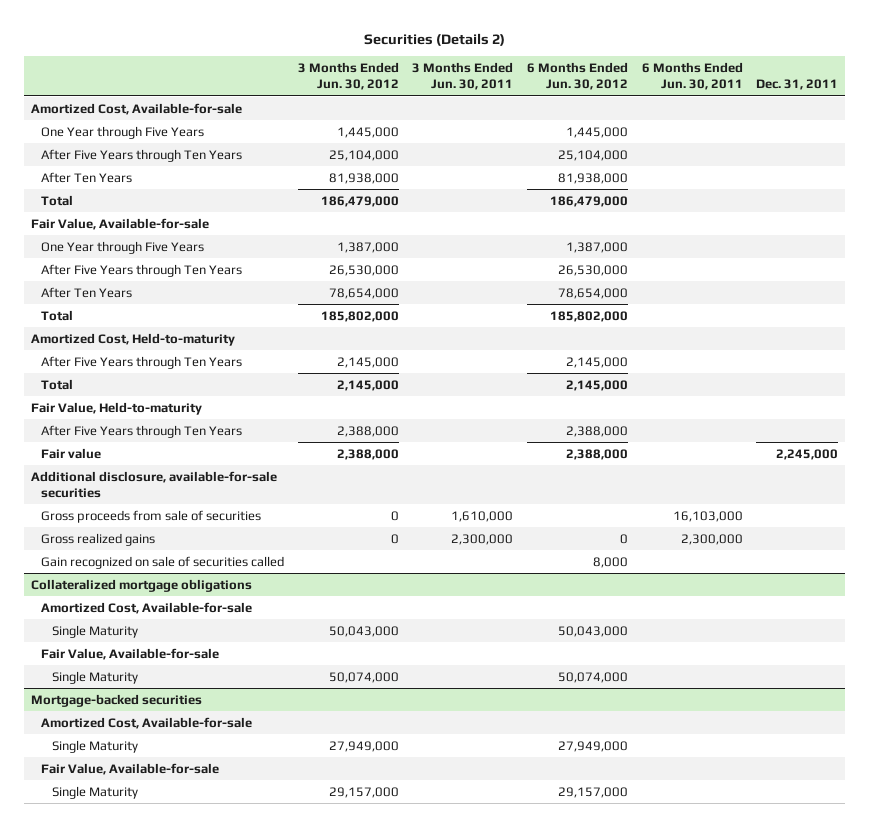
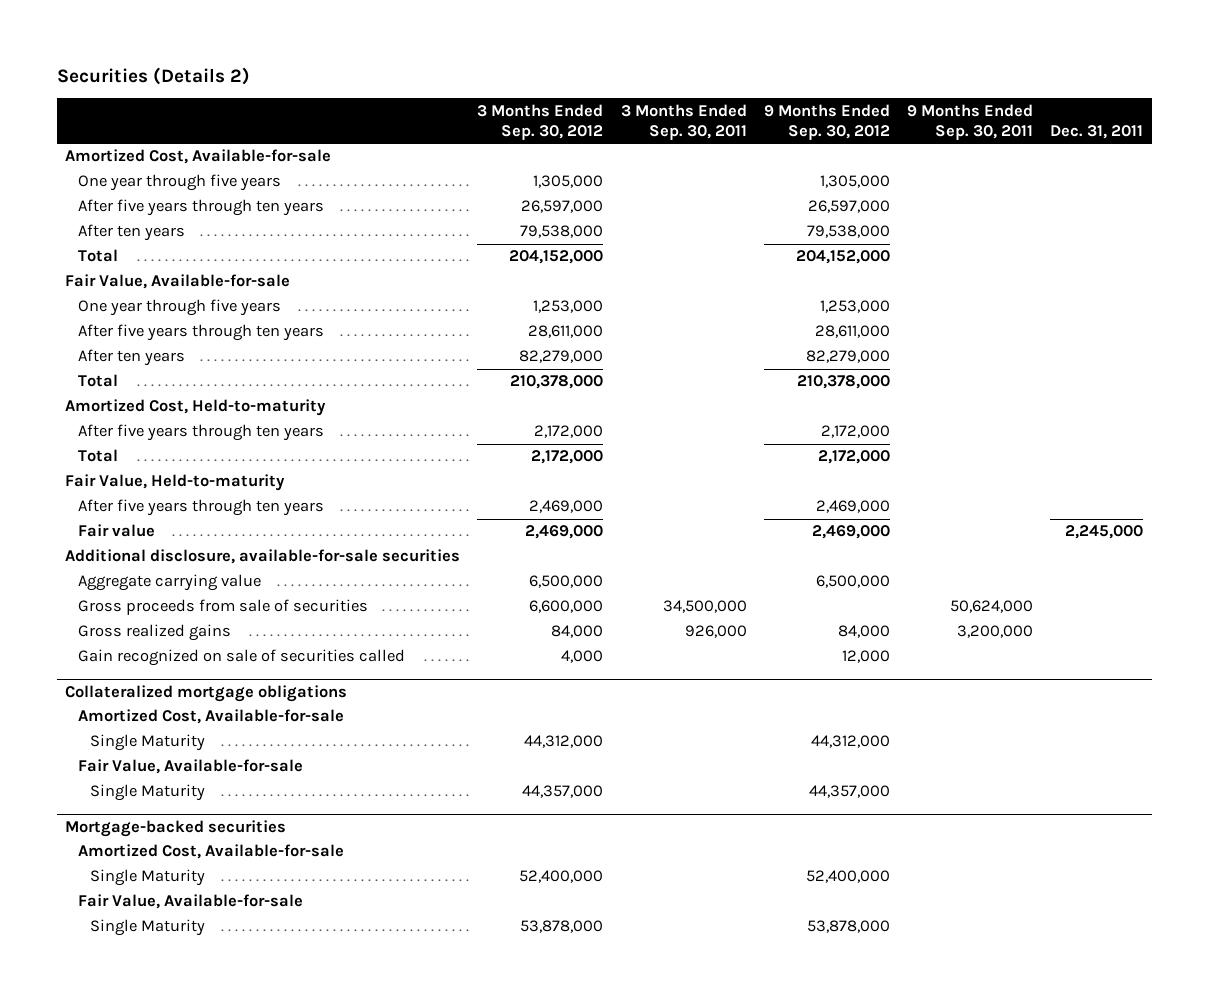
- | 3 Months Ended Jun. 30, 2012 | 3 Months Ended Jun. 30, 2011 | 6 Months Ended Jun. 30, 2012 | 6 Months Ended Jun. 30, 2011 | Dec. 31, 2011
+ | 3 Months Ended Sep. 30, 2012 | 3 Months Ended Sep. 30, 2011 | 9 Months Ended Sep. 30, 2012 | 9 Months Ended Sep. 30, 2011 | Dec. 31, 2011
- One Year through Five Years | 1,445,000 | | 1,445,000 | |
- After Five Years through Ten Years | 25,104,000 | | 25,104,000 | |
- After Ten Years | 81,938,000 | | 81,938,000 | |
+ One year through five years | 1,305,000 | | 1,305,000 | |
+ After five years through ten years | 26,597,000 | | 26,597,000 | |
+ After ten years | 79,538,000 | | 79,538,000 | |
- One Year through Five Years | 1,387,000 | | 1,387,000 | |
- After Five Years through Ten Years | 26,530,000 | | 26,530,000 | |
- After Ten Years | 78,654,000 | | 78,654,000 | |
+ One year through five years | 1,253,000 | | 1,253,000 | |
+ After five years through ten years | 28,611,000 | | 28,611,000 | |
+ After ten years | 82,279,000 | | 82,279,000 | |
- After Five Years through Ten Years | 2,145,000 | | 2,145,000 | |
+ After five years through ten years | 2,172,000 | | 2,172,000 | |
- After Five Years through Ten Years | 2,388,000 | | 2,388,000 | |
+ After five years through ten years | 2,469,000 | | 2,469,000 | |
+ Aggregate carrying value | 6,500,000 | | 6,500,000 | |

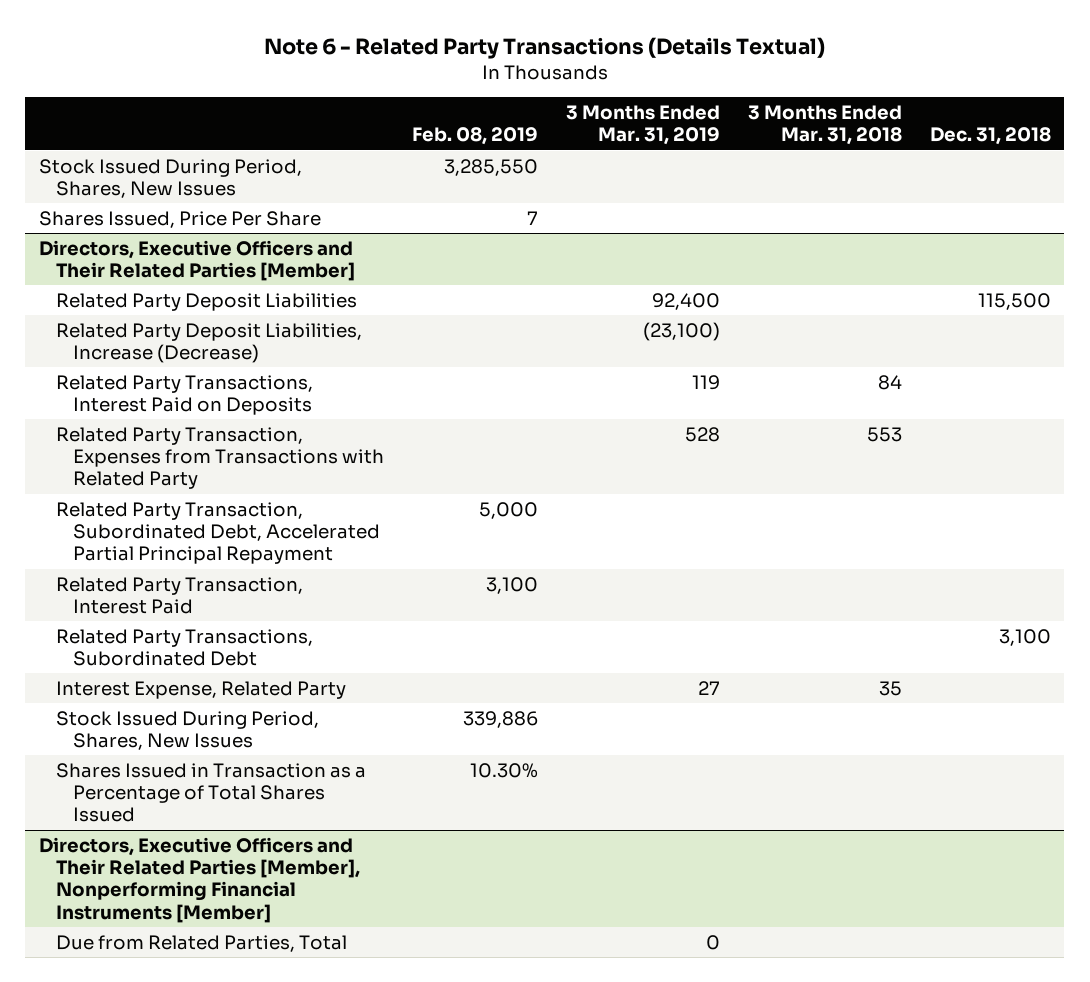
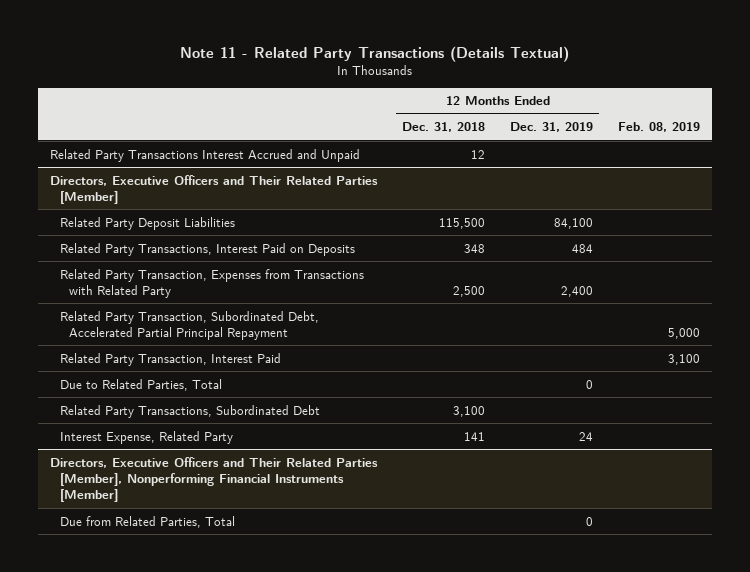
- Note 6 - Related Party Transactions (Details Textual)
+ Note 11 - Related Party Transactions (Details Textual)
- | Feb. 08, 2019 | 3 Months Ended Mar. 31, 2019 | 3 Months Ended Mar. 31, 2018 | Dec. 31, 2018
+ | 12 Months Ended Dec. 31, 2018 | 12 Months Ended Dec. 31, 2019 | Feb. 08, 2019
- Stock Issued During Period, Shares, New Issues | 3,285,550 | | |
- Shares Issued, Price Per Share | 7 | | |
+ Related Party Transactions Interest Accrued and Unpaid | 12 | |
@ Directors, Executive Officers and Their Related Parties [Member]
- Related Party Deposit Liabilities, Increase (Decrease) | | (23,100) | |
+ Due to Related Parties, Total | | 0 |
- Stock Issued During Period, Shares, New Issues | 339,886 | | |
- Shares Issued in Transaction as a Percentage of Total Shares Issued | 10.30% | | |

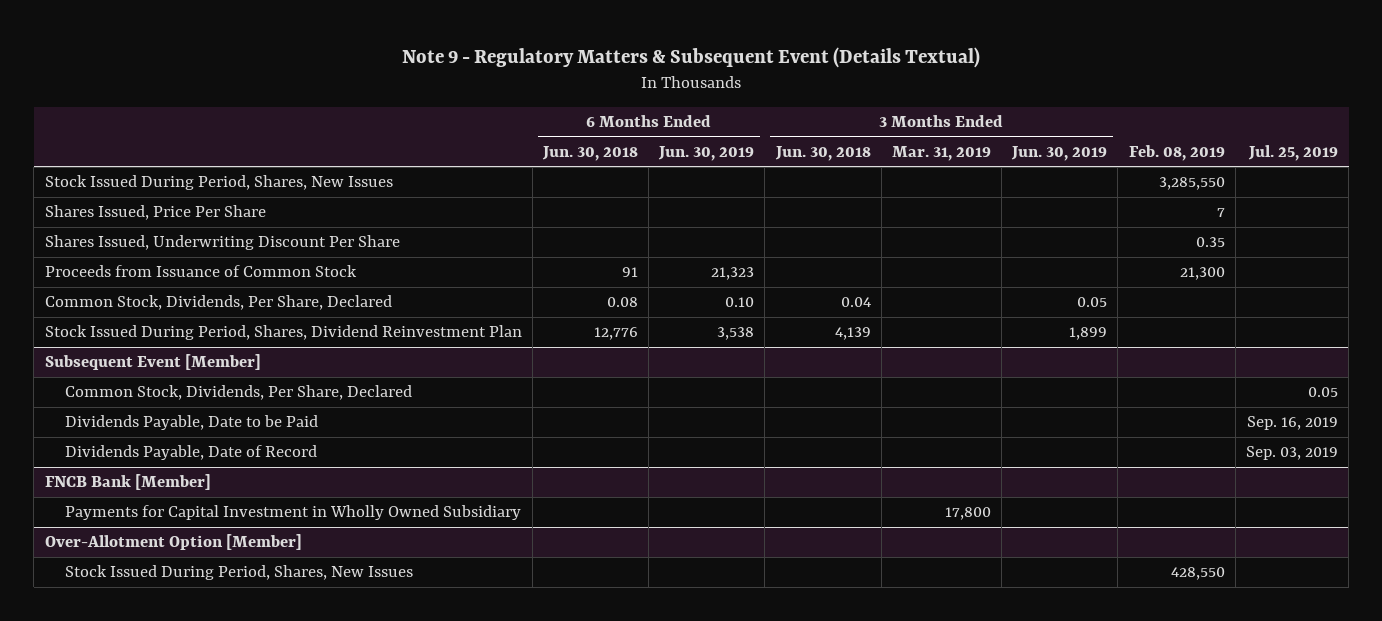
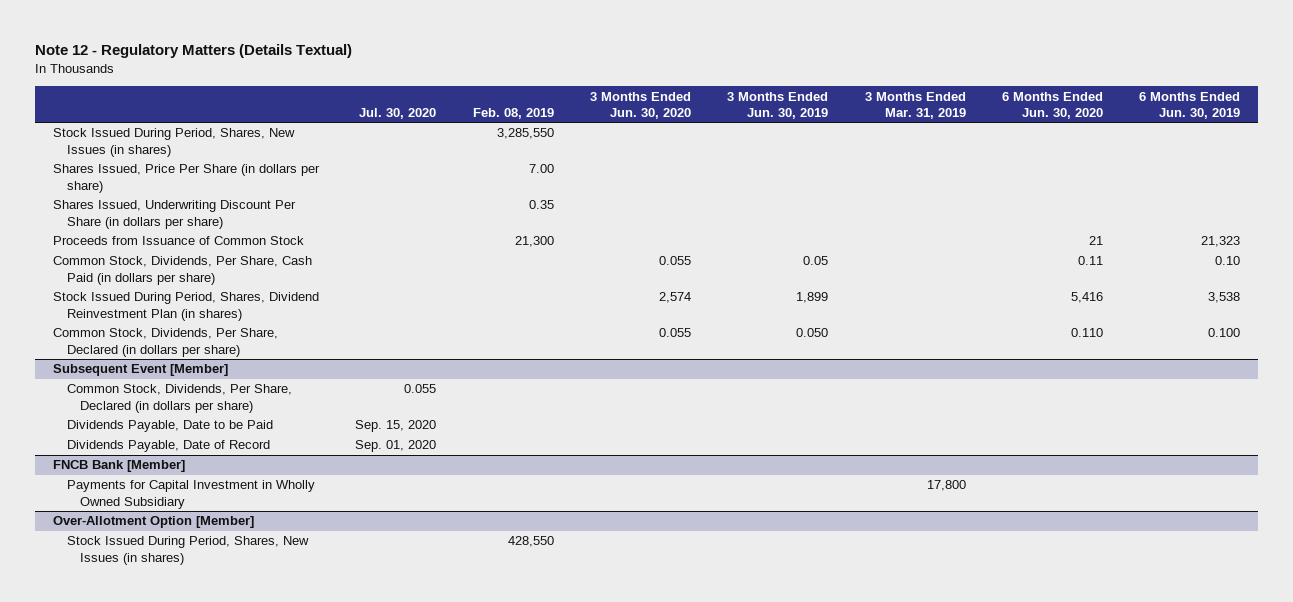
- Note 9 - Regulatory Matters & Subsequent Event (Details Textual)
+ Note 12 - Regulatory Matters (Details Textual)
- | 6 Months Ended Jun. 30, 2018 | 6 Months Ended Jun. 30, 2019 | 3 Months Ended Jun. 30, 2018 | 3 Months Ended Mar. 31, 2019 | 3 Months Ended Jun. 30, 2019 | Feb. 08, 2019 | Jul. 25, 2019
+ | Jul. 30, 2020 | Feb. 08, 2019 | 3 Months Ended Jun. 30, 2020 | 3 Months Ended Jun. 30, 2019 | 3 Months Ended Mar. 31, 2019 | 6 Months Ended Jun. 30, 2020 | 6 Months Ended Jun. 30, 2019
- Stock Issued During Period, Shares, New Issues | | | | | | 3,285,550 |
- Shares Issued, Price Per Share | | | | | | 7 |
- Shares Issued, Underwriting Discount Per Share | | | | | | 0.35 |
+ Stock Issued During Period, Shares, New Issues (in shares) | | 3,285,550 | | | | |
+ Shares Issued, Price Per Share (in dollars per share) | | 7.00 | | | | |
+ Shares Issued, Underwriting Discount Per Share (in dollars per share) | | 0.35 | | | | |
- Common Stock, Dividends, Per Share, Declared | 0.08 | 0.10 | 0.04 | | 0.05 | |
- Stock Issued During Period, Shares, Dividend Reinvestment Plan | 12,776 | 3,538 | 4,139 | | 1,899 | |
+ Common Stock, Dividends, Per Share, Cash Paid (in dollars per share) | | | 0.055 | 0.05 | | 0.11 | 0.10
+ Stock Issued During Period, Shares, Dividend Reinvestment Plan (in shares) | | | 2,574 | 1,899 | | 5,416 | 3,538
+ Common Stock, Dividends, Per Share, Declared (in dollars per share) | | | 0.055 | 0.050 | | 0.110 | 0.100
@ Subsequent Event [Member]
- Common Stock, Dividends, Per Share, Declared | | | | | | | 0.05
+ Common Stock, Dividends, Per Share, Declared (in dollars per share) | 0.055 | | | | | |
@ Over-Allotment Option [Member]
- Stock Issued During Period, Shares, New Issues | | | | | | 428,550 |
+ Stock Issued During Period, Shares, New Issues (in shares) | | 428,550 | | | | |

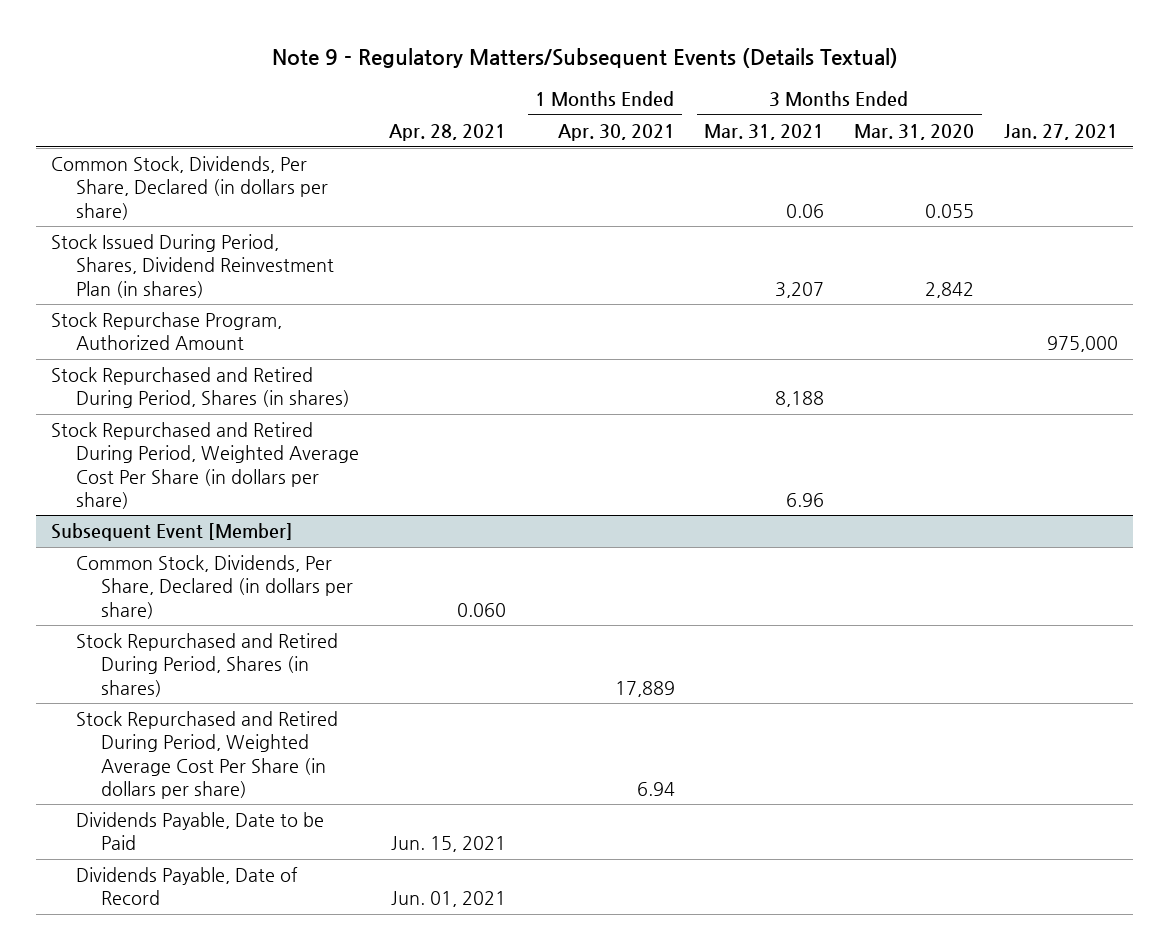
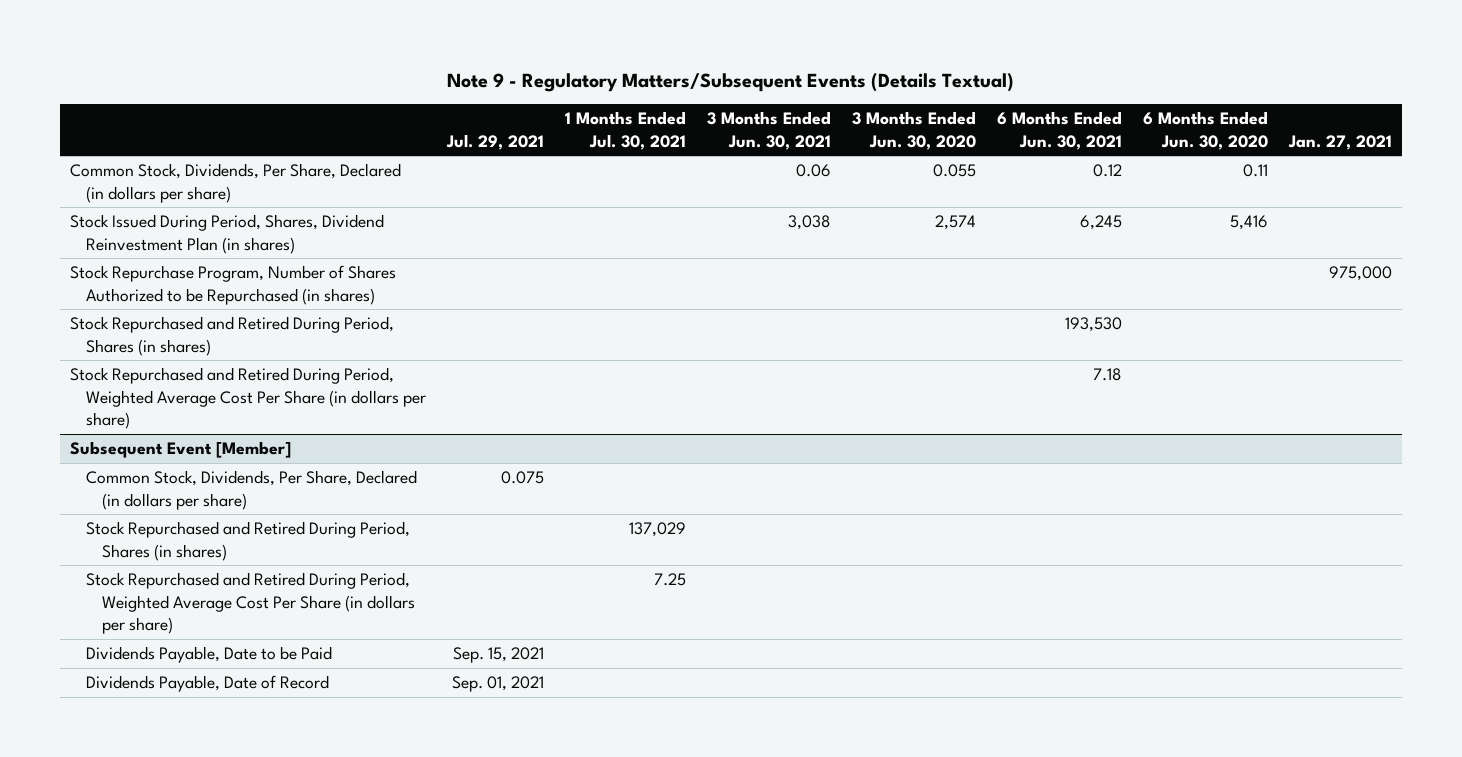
- | Apr. 28, 2021 | 1 Months Ended Apr. 30, 2021 | 3 Months Ended Mar. 31, 2021 | 3 Months Ended Mar. 31, 2020 | Jan. 27, 2021
+ | Jul. 29, 2021 | 1 Months Ended Jul. 30, 2021 | 3 Months Ended Jun. 30, 2021 | 3 Months Ended Jun. 30, 2020 | 6 Months Ended Jun. 30, 2021 | 6 Months Ended Jun. 30, 2020 | Jan. 27, 2021
- Stock Repurchase Program, Authorized Amount | | | | | 975,000
+ Stock Repurchase Program, Number of Shares Authorized to be Repurchased (in shares) | | | | | | | 975,000

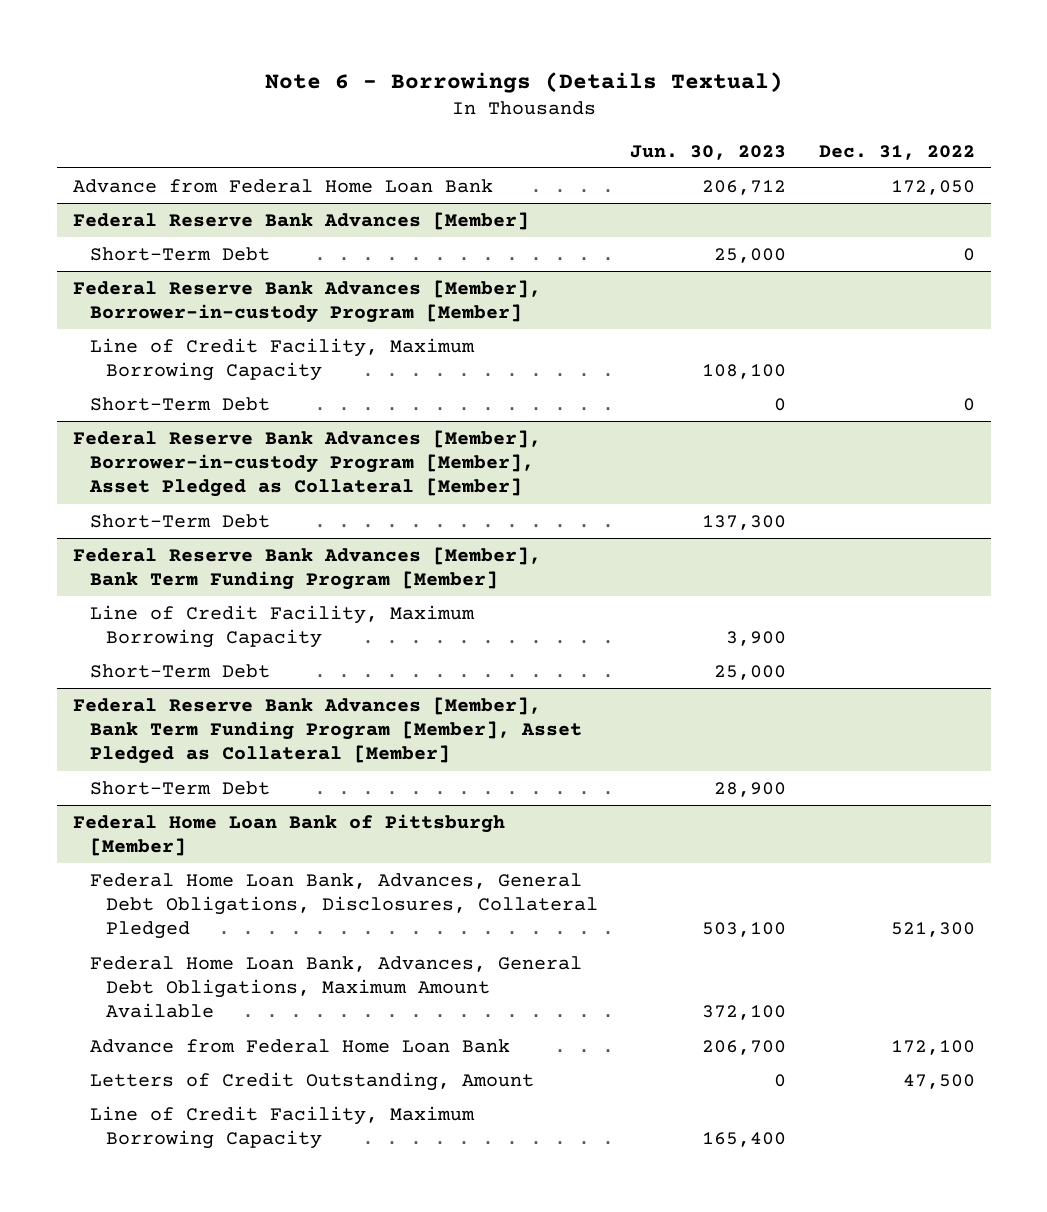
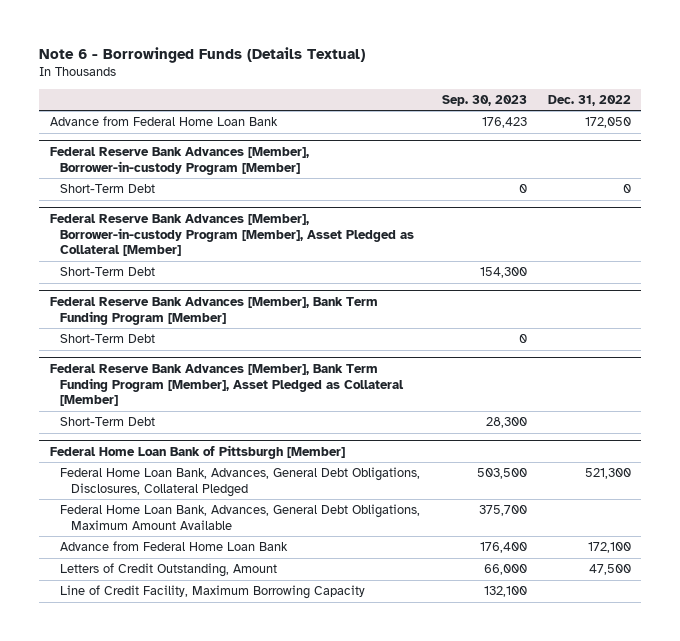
- Note 6 - Borrowings (Details Textual)
+ Note 6 - Borrowinged Funds (Details Textual)
- | Jun. 30, 2023 | Dec. 31, 2022
+ | Sep. 30, 2023 | Dec. 31, 2022
- Federal Reserve Bank Advances [Member]
- Short-Term Debt | 25,000 | 0
@ Federal Reserve Bank Advances [Member], Borrower-in-custody Program [Member]
- Line of Credit Facility, Maximum Borrowing Capacity | 108,100 |
@ Federal Reserve Bank Advances [Member], Bank Term Funding Program [Member]
- Line of Credit Facility, Maximum Borrowing Capacity | 3,900 |

